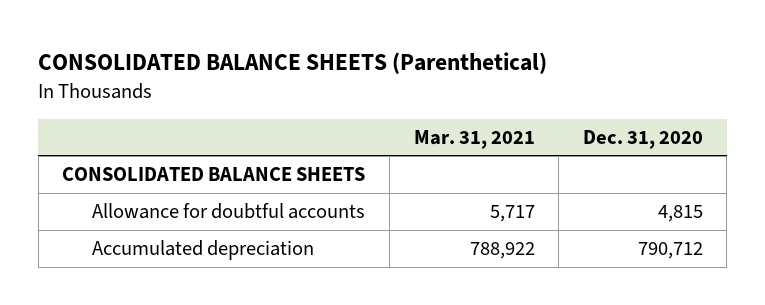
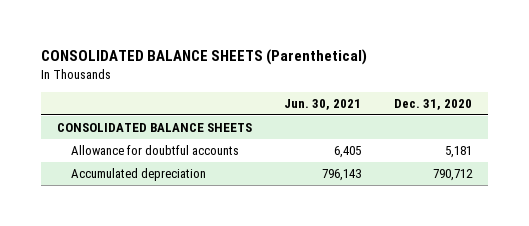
- | Mar. 31, 2021 | Dec. 31, 2020
+ | Jun. 30, 2021 | Dec. 31, 2020
- Allowance for doubtful accounts | 5,717 | 4,815
+ Allowance for doubtful accounts | 6,405 | 5,181

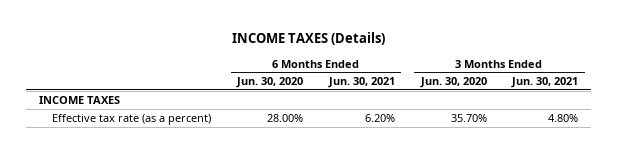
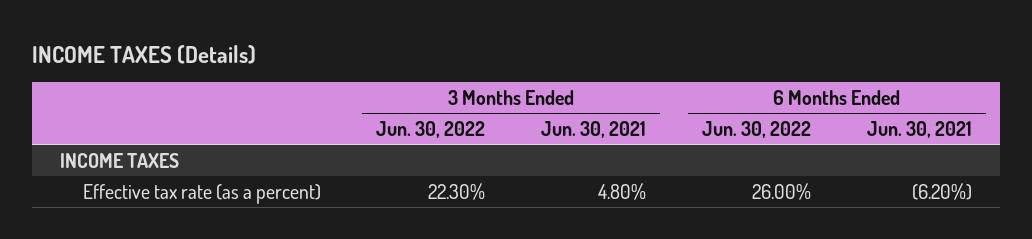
- | 6 Months Ended Jun. 30, 2020 | 6 Months Ended Jun. 30, 2021 | 3 Months Ended Jun. 30, 2020 | 3 Months Ended Jun. 30, 2021
+ | 3 Months Ended Jun. 30, 2022 | 3 Months Ended Jun. 30, 2021 | 6 Months Ended Jun. 30, 2022 | 6 Months Ended Jun. 30, 2021
- Effective tax rate (as a percent) | 28.00% | 6.20% | 35.70% | 4.80%
+ Effective tax rate (as a percent) | 22.30% | 4.80% | 26.00% | (6.20%)

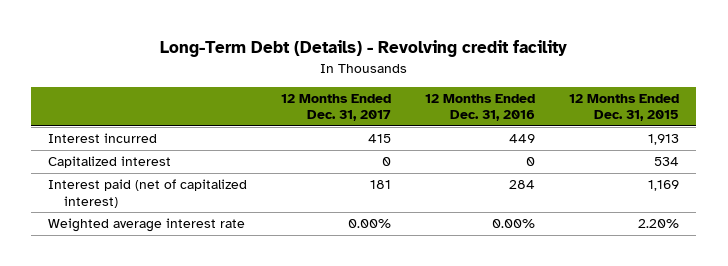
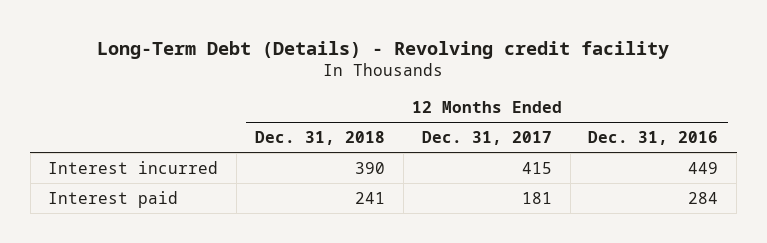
- | 12 Months Ended Dec. 31, 2017 | 12 Months Ended Dec. 31, 2016 | 12 Months Ended Dec. 31, 2015
+ | 12 Months Ended Dec. 31, 2018 | 12 Months Ended Dec. 31, 2017 | 12 Months Ended Dec. 31, 2016
- Capitalized interest | 0 | 0 | 534
- Interest paid (net of capitalized interest) | 181 | 284 | 1,169
- Weighted average interest rate | 0.00% | 0.00% | 2.20%
+ Interest paid | 241 | 181 | 284

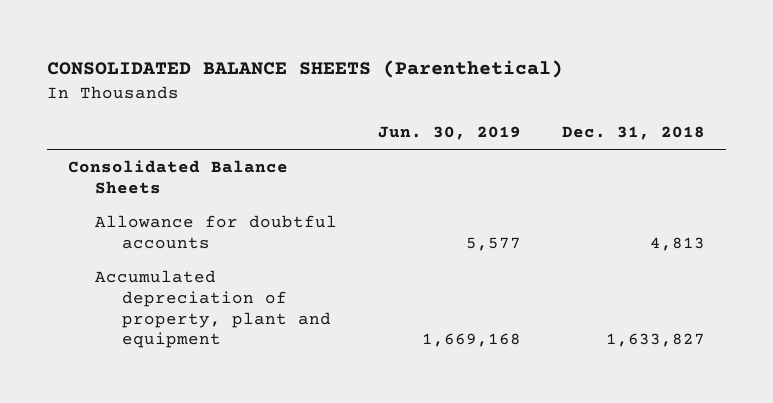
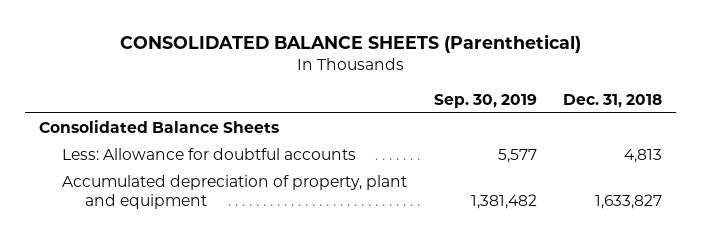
- | Jun. 30, 2019 | Dec. 31, 2018
+ | Sep. 30, 2019 | Dec. 31, 2018
- Allowance for doubtful accounts | 5,577 | 4,813
+ Less: Allowance for doubtful accounts | 5,577 | 4,813

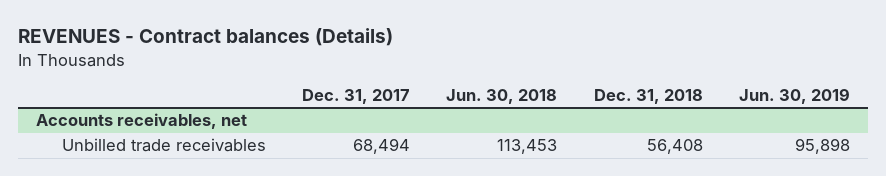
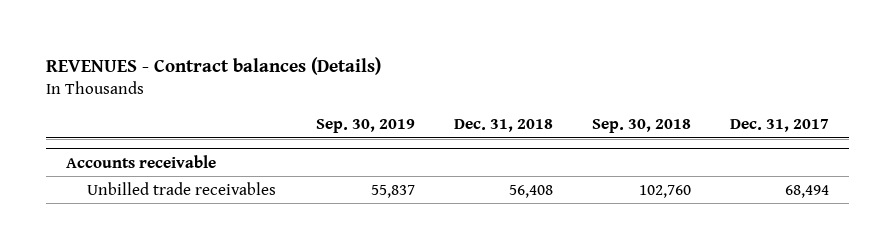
- | Dec. 31, 2017 | Jun. 30, 2018 | Dec. 31, 2018 | Jun. 30, 2019
+ | Sep. 30, 2019 | Dec. 31, 2018 | Sep. 30, 2018 | Dec. 31, 2017
- Accounts receivables, net
+ Accounts receivable

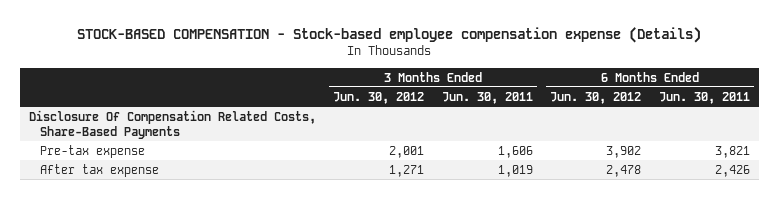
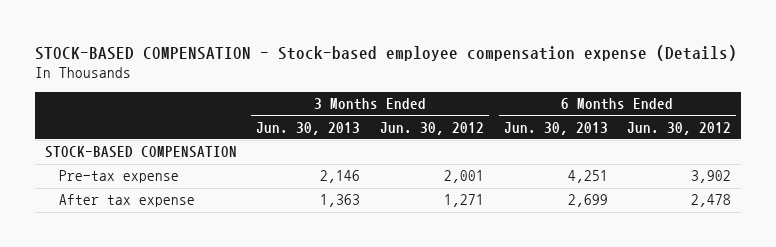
- | 3 Months Ended Jun. 30, 2012 | 3 Months Ended Jun. 30, 2011 | 6 Months Ended Jun. 30, 2012 | 6 Months Ended Jun. 30, 2011
+ | 3 Months Ended Jun. 30, 2013 | 3 Months Ended Jun. 30, 2012 | 6 Months Ended Jun. 30, 2013 | 6 Months Ended Jun. 30, 2012
- Disclosure Of Compensation Related Costs, Share-Based Payments
+ STOCK-BASED COMPENSATION

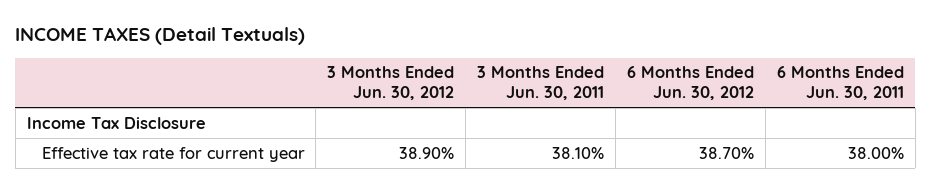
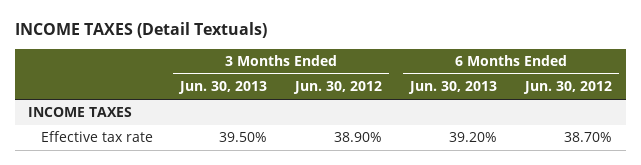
- | 3 Months Ended Jun. 30, 2012 | 3 Months Ended Jun. 30, 2011 | 6 Months Ended Jun. 30, 2012 | 6 Months Ended Jun. 30, 2011
+ | 3 Months Ended Jun. 30, 2013 | 3 Months Ended Jun. 30, 2012 | 6 Months Ended Jun. 30, 2013 | 6 Months Ended Jun. 30, 2012
- Income Tax Disclosure
- Effective tax rate for current year | 38.90% | 38.10% | 38.70% | 38.00%
+ INCOME TAXES
+ Effective tax rate | 39.50% | 38.90% | 39.20% | 38.70%

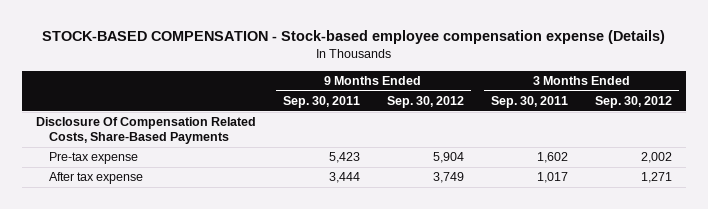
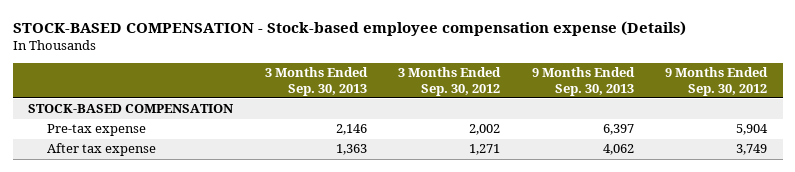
- | 9 Months Ended Sep. 30, 2011 | 9 Months Ended Sep. 30, 2012 | 3 Months Ended Sep. 30, 2011 | 3 Months Ended Sep. 30, 2012
+ | 3 Months Ended Sep. 30, 2013 | 3 Months Ended Sep. 30, 2012 | 9 Months Ended Sep. 30, 2013 | 9 Months Ended Sep. 30, 2012
- Disclosure Of Compensation Related Costs, Share-Based Payments
+ STOCK-BASED COMPENSATION

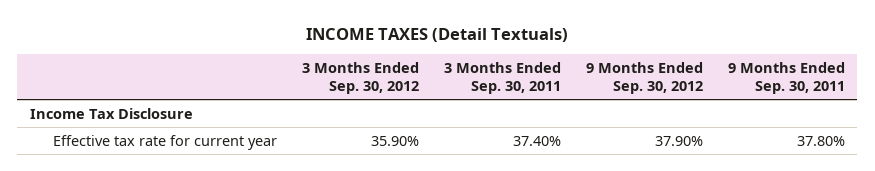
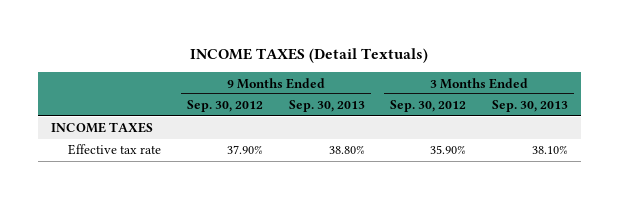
- | 3 Months Ended Sep. 30, 2012 | 3 Months Ended Sep. 30, 2011 | 9 Months Ended Sep. 30, 2012 | 9 Months Ended Sep. 30, 2011
+ | 9 Months Ended Sep. 30, 2012 | 9 Months Ended Sep. 30, 2013 | 3 Months Ended Sep. 30, 2012 | 3 Months Ended Sep. 30, 2013
- Income Tax Disclosure
- Effective tax rate for current year | 35.90% | 37.40% | 37.90% | 37.80%
+ INCOME TAXES
+ Effective tax rate | 37.90% | 38.80% | 35.90% | 38.10%

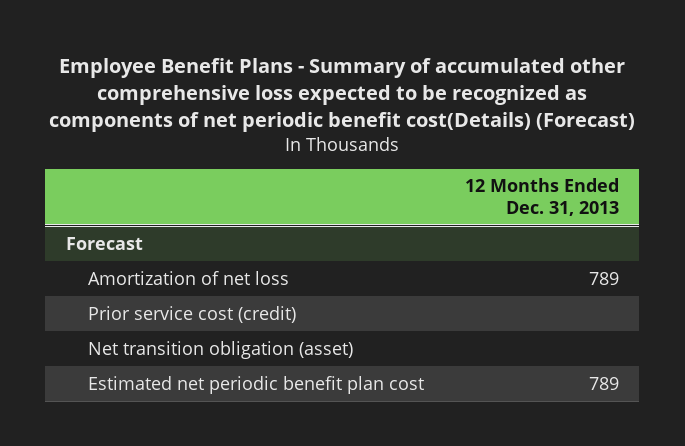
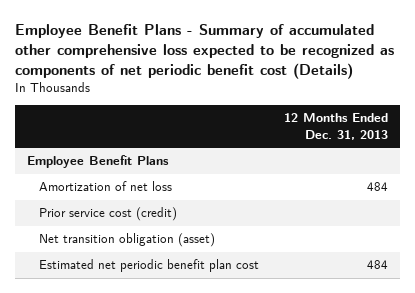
- Employee Benefit Plans - Summary of accumulated other comprehensive loss expected to be recognized as components of net periodic benefit cost(Details) (Forecast)
+ Employee Benefit Plans - Summary of accumulated other comprehensive loss expected to be recognized as components of net periodic benefit cost (Details)
- Forecast
- Amortization of net loss | 789
+ Employee Benefit Plans
+ Amortization of net loss | 484
- Estimated net periodic benefit plan cost | 789
+ Estimated net periodic benefit plan cost | 484

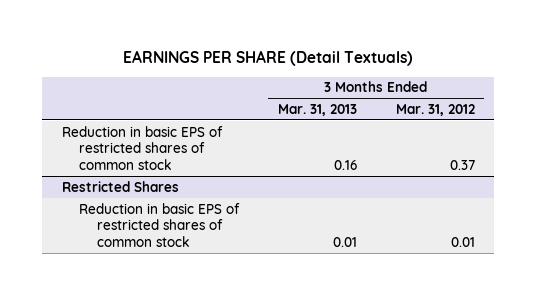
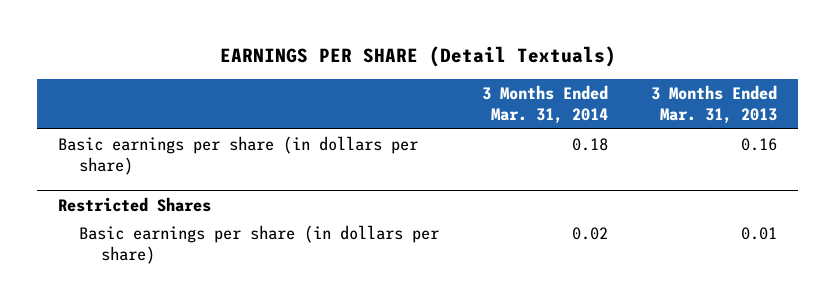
- | 3 Months Ended Mar. 31, 2013 | 3 Months Ended Mar. 31, 2012
+ | 3 Months Ended Mar. 31, 2014 | 3 Months Ended Mar. 31, 2013
- Reduction in basic EPS of restricted shares of common stock | 0.16 | 0.37
+ Basic earnings per share (in dollars per share) | 0.18 | 0.16
@ Restricted Shares
- Reduction in basic EPS of restricted shares of common stock | 0.01 | 0.01
+ Basic earnings per share (in dollars per share) | 0.02 | 0.01

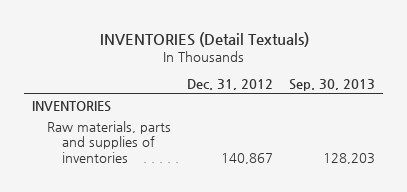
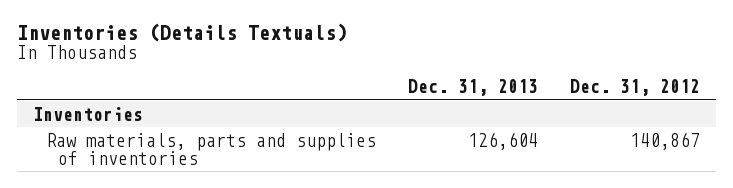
- INVENTORIES (Detail Textuals)
+ Inventories (Details Textuals)
- | Dec. 31, 2012 | Sep. 30, 2013
+ | Dec. 31, 2013 | Dec. 31, 2012
- INVENTORIES
+ Inventories

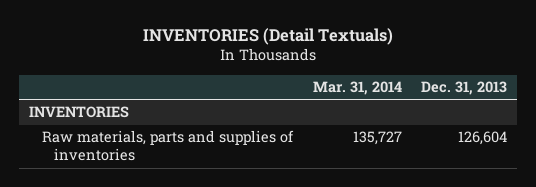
- Inventories (Details Textuals)
+ INVENTORIES (Detail Textuals)
- | Dec. 31, 2013 | Dec. 31, 2012
+ | Mar. 31, 2014 | Dec. 31, 2013
- Inventories
+ INVENTORIES

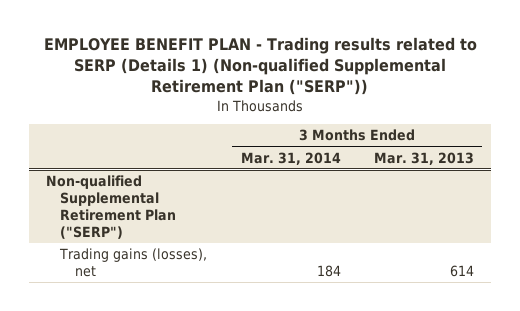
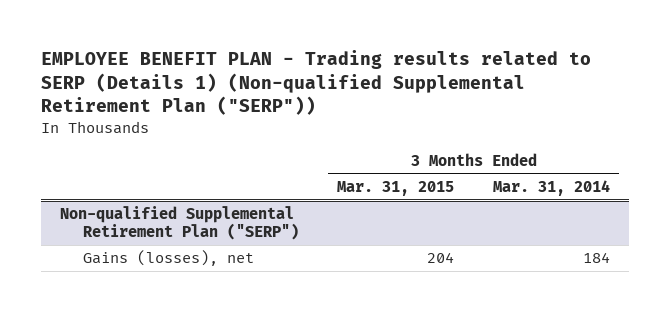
- | 3 Months Ended Mar. 31, 2014 | 3 Months Ended Mar. 31, 2013
+ | 3 Months Ended Mar. 31, 2015 | 3 Months Ended Mar. 31, 2014
@ Non-qualified Supplemental Retirement Plan ("SERP")
- Trading gains (losses), net | 184 | 614
+ Gains (losses), net | 204 | 184

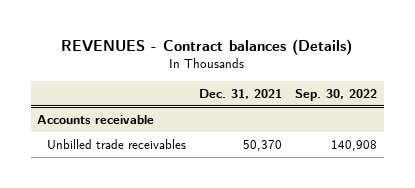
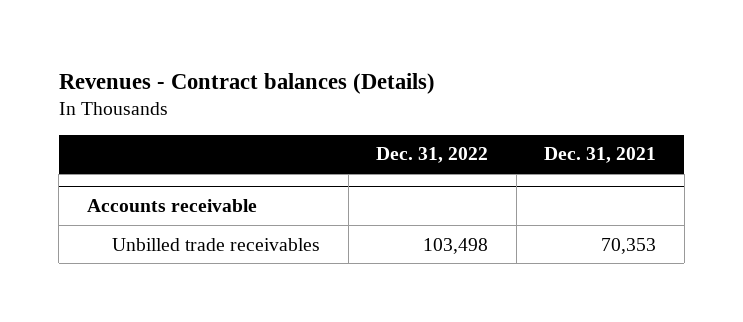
- REVENUES - Contract balances (Details)
+ Revenues - Contract balances (Details)
- | Dec. 31, 2021 | Sep. 30, 2022
+ | Dec. 31, 2022 | Dec. 31, 2021
@ Accounts receivable
- Unbilled trade receivables | 50,370 | 140,908
+ Unbilled trade receivables | 103,498 | 70,353

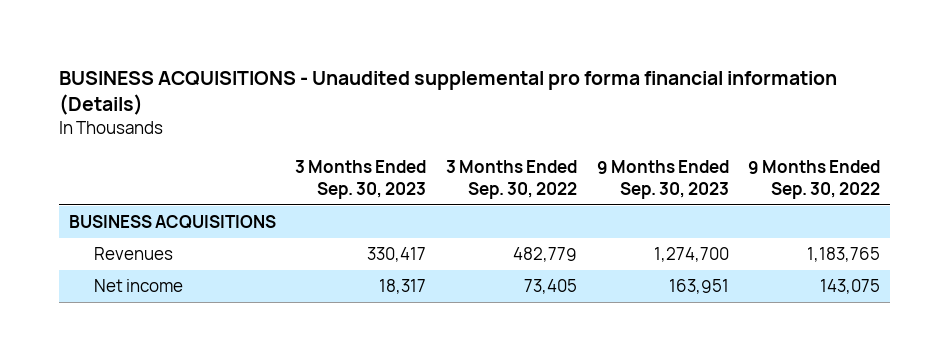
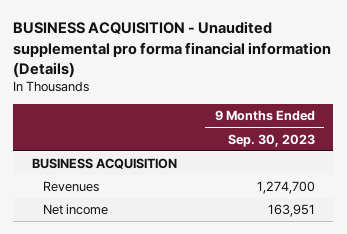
- BUSINESS ACQUISITIONS - Unaudited supplemental pro forma financial information (Details)
+ BUSINESS ACQUISITION - Unaudited supplemental pro forma financial information (Details)
- | 3 Months Ended Sep. 30, 2023 | 3 Months Ended Sep. 30, 2022 | 9 Months Ended Sep. 30, 2023 | 9 Months Ended Sep. 30, 2022
+ | 9 Months Ended Sep. 30, 2023
- BUSINESS ACQUISITIONS
+ BUSINESS ACQUISITION

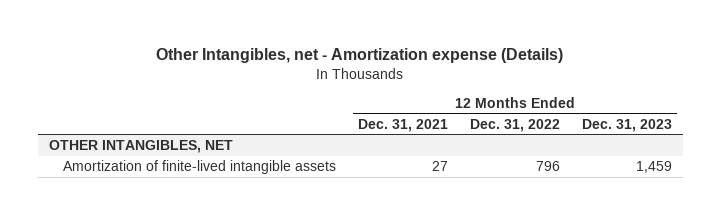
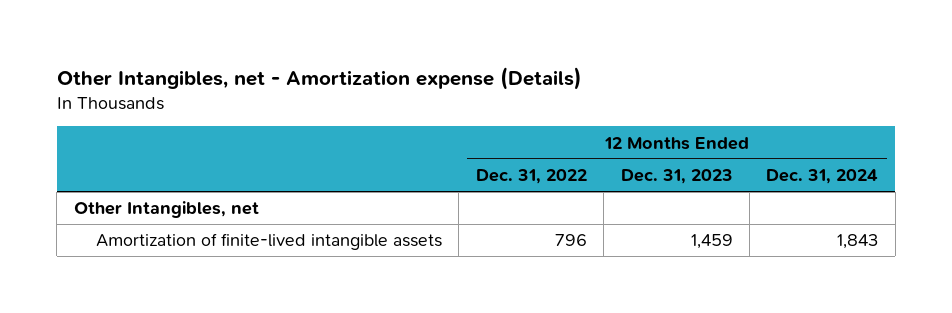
- | 12 Months Ended Dec. 31, 2021 | 12 Months Ended Dec. 31, 2022 | 12 Months Ended Dec. 31, 2023
+ | 12 Months Ended Dec. 31, 2022 | 12 Months Ended Dec. 31, 2023 | 12 Months Ended Dec. 31, 2024
- OTHER INTANGIBLES, NET
+ Other Intangibles, net

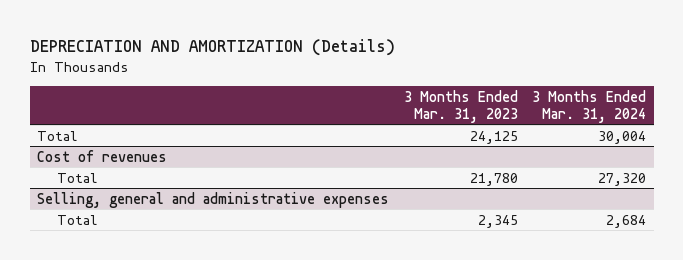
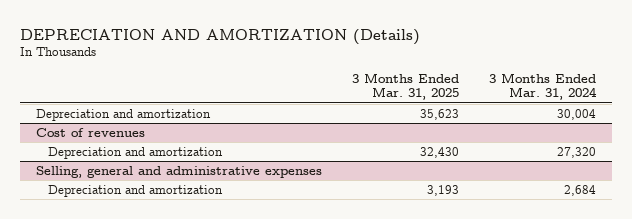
- | 3 Months Ended Mar. 31, 2023 | 3 Months Ended Mar. 31, 2024
+ | 3 Months Ended Mar. 31, 2025 | 3 Months Ended Mar. 31, 2024
- Total | 24,125 | 30,004
+ Depreciation and amortization | 35,623 | 30,004
@ Cost of revenues
- Total | 21,780 | 27,320
+ Depreciation and amortization | 32,430 | 27,320
@ Selling, general and administrative expenses
- Total | 2,345 | 2,684
+ Depreciation and amortization | 3,193 | 2,684

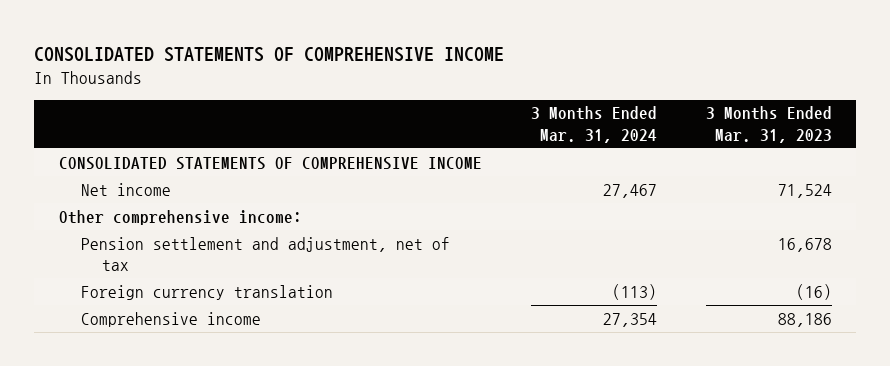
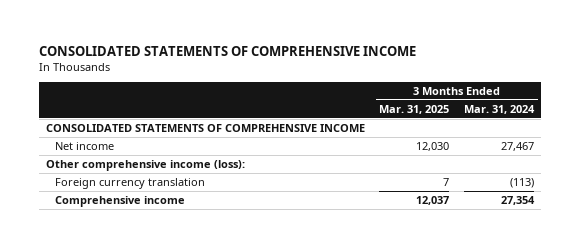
- | 3 Months Ended Mar. 31, 2024 | 3 Months Ended Mar. 31, 2023
+ | 3 Months Ended Mar. 31, 2025 | 3 Months Ended Mar. 31, 2024
- Other comprehensive income:
- Pension settlement and adjustment, net of tax | | 16,678
+ Other comprehensive income (loss):

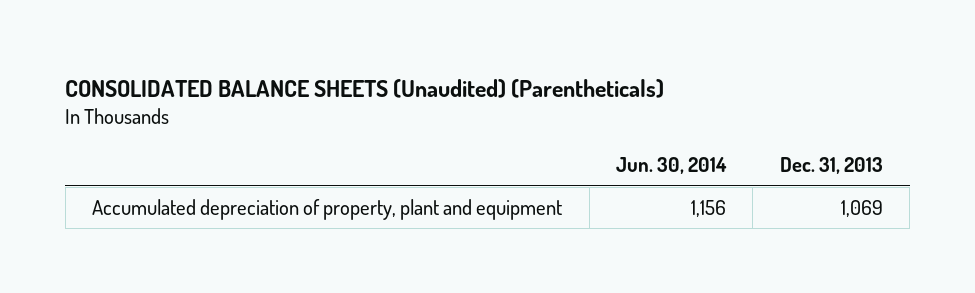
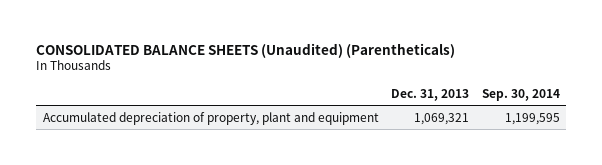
- | Jun. 30, 2014 | Dec. 31, 2013
+ | Dec. 31, 2013 | Sep. 30, 2014
- Accumulated depreciation of property, plant and equipment | 1,156 | 1,069
+ Accumulated depreciation of property, plant and equipment | 1,069,321 | 1,199,595

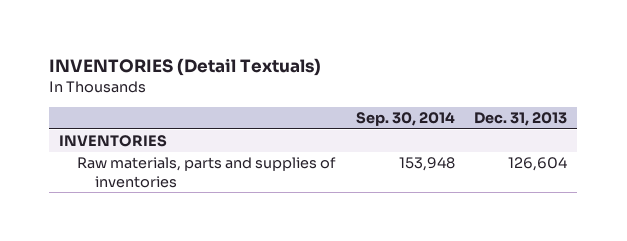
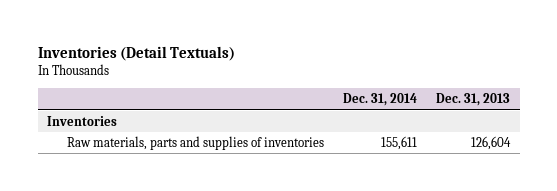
- INVENTORIES (Detail Textuals)
+ Inventories (Detail Textuals)
- | Sep. 30, 2014 | Dec. 31, 2013
+ | Dec. 31, 2014 | Dec. 31, 2013
- INVENTORIES
+ Inventories

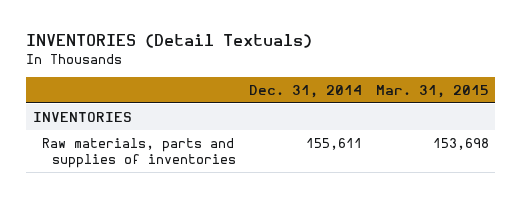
- Inventories (Detail Textuals)
+ INVENTORIES (Detail Textuals)
- | Dec. 31, 2014 | Dec. 31, 2013
+ | Dec. 31, 2014 | Mar. 31, 2015
- Inventories
+ INVENTORIES

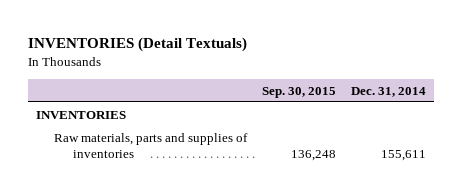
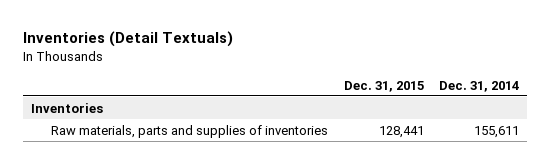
- INVENTORIES (Detail Textuals)
+ Inventories (Detail Textuals)
- | Sep. 30, 2015 | Dec. 31, 2014
+ | Dec. 31, 2015 | Dec. 31, 2014
- INVENTORIES
+ Inventories

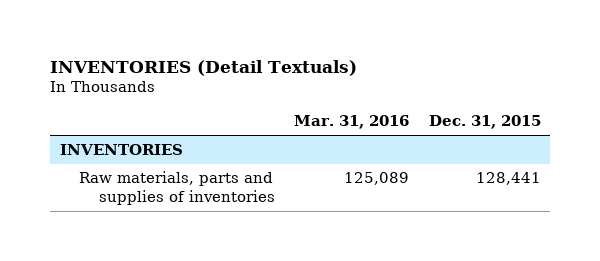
- Inventories (Detail Textuals)
+ INVENTORIES (Detail Textuals)
- | Dec. 31, 2015 | Dec. 31, 2014
+ | Mar. 31, 2016 | Dec. 31, 2015
- Inventories
+ INVENTORIES

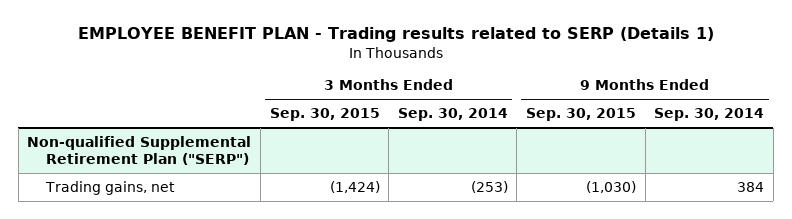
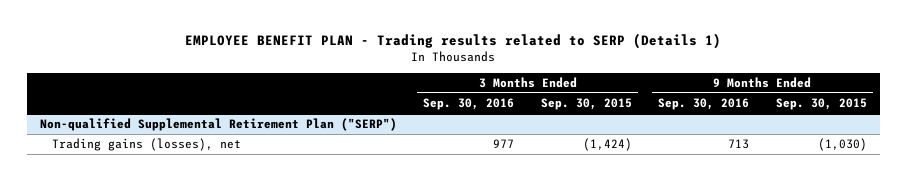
- | 3 Months Ended Sep. 30, 2015 | 3 Months Ended Sep. 30, 2014 | 9 Months Ended Sep. 30, 2015 | 9 Months Ended Sep. 30, 2014
+ | 3 Months Ended Sep. 30, 2016 | 3 Months Ended Sep. 30, 2015 | 9 Months Ended Sep. 30, 2016 | 9 Months Ended Sep. 30, 2015
@ Non-qualified Supplemental Retirement Plan ("SERP")
- Trading gains, net | (1,424) | (253) | (1,030) | 384
+ Trading gains (losses), net | 977 | (1,424) | 713 | (1,030)

